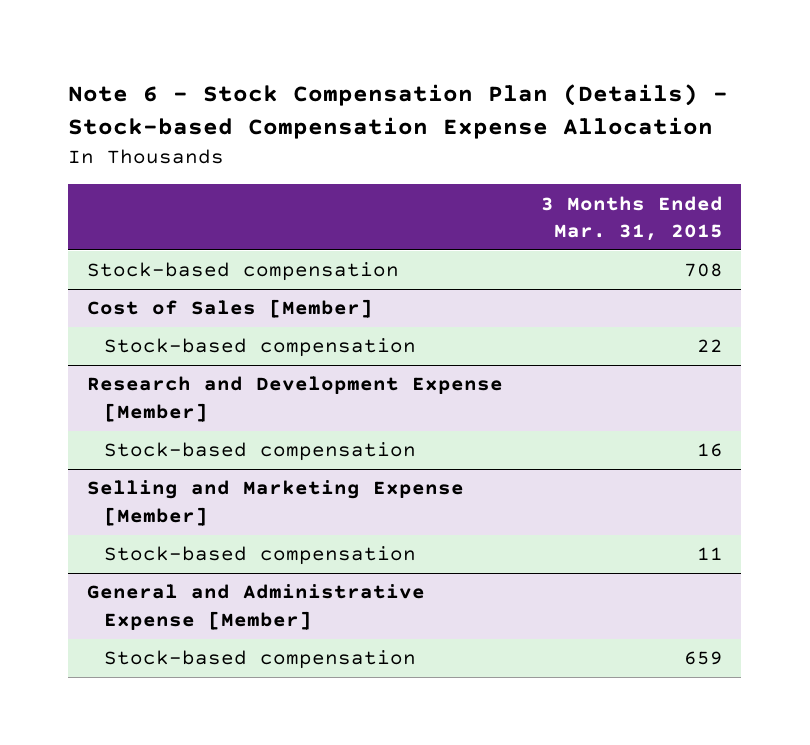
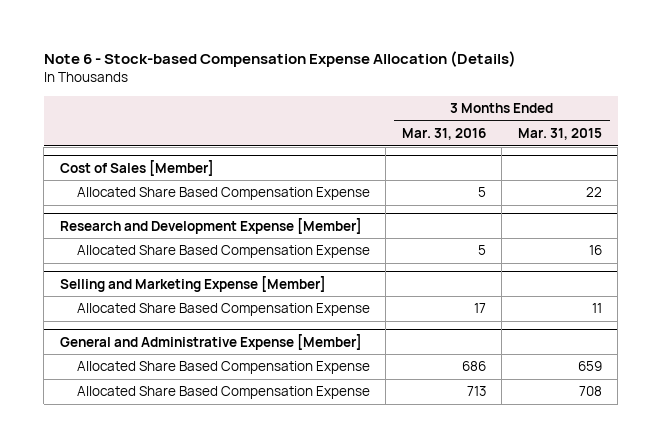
- Note 6 - Stock Compensation Plan (Details) - Stock-based Compensation Expense Allocation
+ Note 6 - Stock-based Compensation Expense Allocation (Details)
- | 3 Months Ended Mar. 31, 2015
+ | 3 Months Ended Mar. 31, 2016 | 3 Months Ended Mar. 31, 2015
- Stock-based compensation | 708
@ Cost of Sales [Member]
- Stock-based compensation | 22
+ Allocated Share Based Compensation Expense | 5 | 22
@ Research and Development Expense [Member]
- Stock-based compensation | 16
+ Allocated Share Based Compensation Expense | 5 | 16
@ Selling and Marketing Expense [Member]
- Stock-based compensation | 11
+ Allocated Share Based Compensation Expense | 17 | 11
@ General and Administrative Expense [Member]
- Stock-based compensation | 659
+ Allocated Share Based Compensation Expense | 686 | 659
+ Allocated Share Based Compensation Expense | 713 | 708

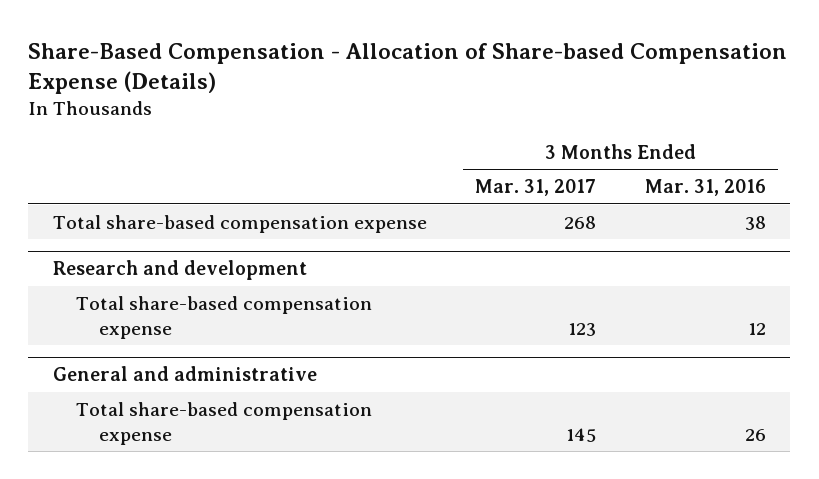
- Note 6 - Stock-based Compensation Expense Allocation (Details)
+ Share-Based Compensation - Allocation of Share-based Compensation Expense (Details)
- | 3 Months Ended Mar. 31, 2016 | 3 Months Ended Mar. 31, 2015
+ | 3 Months Ended Mar. 31, 2017 | 3 Months Ended Mar. 31, 2016
- Cost of Sales [Member]
- Allocated Share Based Compensation Expense | 5 | 22
- Research and Development Expense [Member]
- Allocated Share Based Compensation Expense | 5 | 16
- Selling and Marketing Expense [Member]
- Allocated Share Based Compensation Expense | 17 | 11
- General and Administrative Expense [Member]
- Allocated Share Based Compensation Expense | 686 | 659
- Allocated Share Based Compensation Expense | 713 | 708
+ Total share-based compensation expense | 268 | 38
+ Research and development
+ Total share-based compensation expense | 123 | 12
+ General and administrative
+ Total share-based compensation expense | 145 | 26

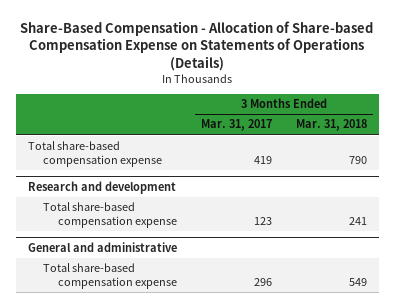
- Share-Based Compensation - Allocation of Share-based Compensation Expense (Details)
+ Share-Based Compensation - Allocation of Share-based Compensation Expense on Statements of Operations (Details)
- | 3 Months Ended Mar. 31, 2017 | 3 Months Ended Mar. 31, 2016
+ | 3 Months Ended Mar. 31, 2017 | 3 Months Ended Mar. 31, 2018
- Total share-based compensation expense | 268 | 38
+ Total share-based compensation expense | 419 | 790
@ General and administrative
- Total share-based compensation expense | 145 | 26
+ Total share-based compensation expense | 296 | 549

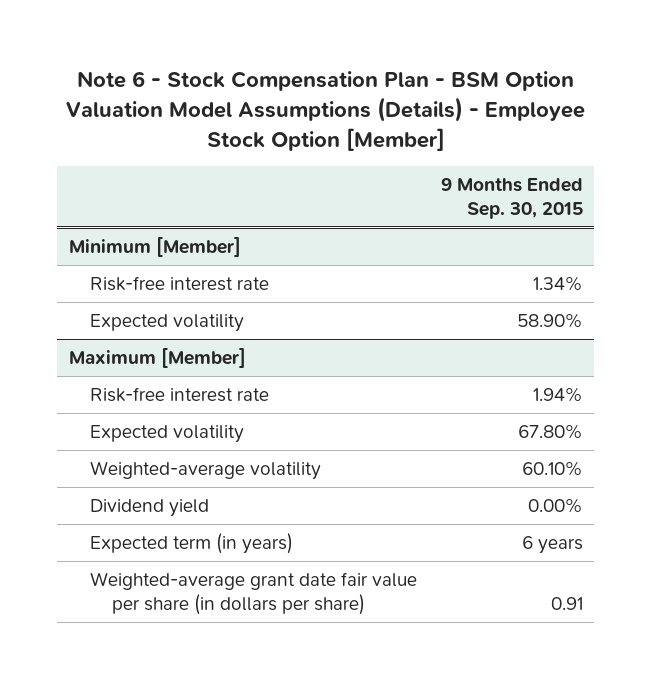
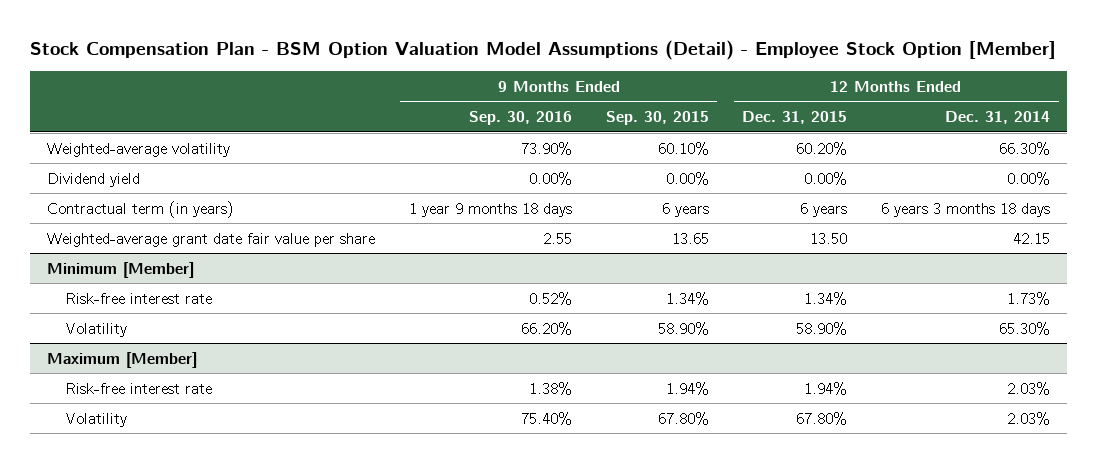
- Note 6 - Stock Compensation Plan - BSM Option Valuation Model Assumptions (Details) - Employee Stock Option [Member]
+ Stock Compensation Plan - BSM Option Valuation Model Assumptions (Detail) - Employee Stock Option [Member]
- | 9 Months Ended Sep. 30, 2015
+ | 9 Months Ended Sep. 30, 2016 | 9 Months Ended Sep. 30, 2015 | 12 Months Ended Dec. 31, 2015 | 12 Months Ended Dec. 31, 2014
+ Weighted-average volatility | 73.90% | 60.10% | 60.20% | 66.30%
+ Dividend yield | 0.00% | 0.00% | 0.00% | 0.00%
+ Contractual term (in years) | 1 year 9 months 18 days | 6 years | 6 years | 6 years 3 months 18 days
+ Weighted-average grant date fair value per share | 2.55 | 13.65 | 13.50 | 42.15
@ Minimum [Member]
- Expected volatility | 58.90%
+ Volatility | 66.20% | 58.90% | 58.90% | 65.30%
@ Maximum [Member]
- Expected volatility | 67.80%
- Weighted-average volatility | 60.10%
- Dividend yield | 0.00%
- Expected term (in years) | 6 years
- Weighted-average grant date fair value per share (in dollars per share) | 0.91
+ Volatility | 75.40% | 67.80% | 67.80% | 2.03%

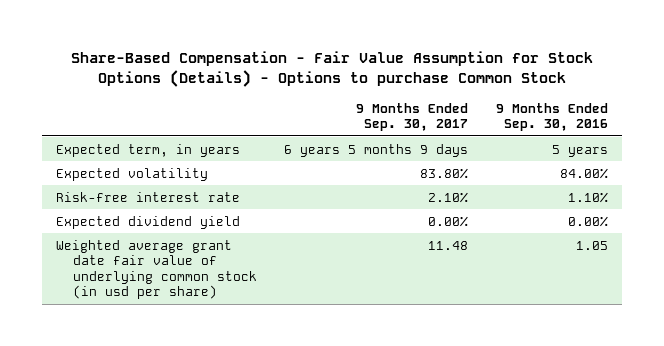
- Stock Compensation Plan - BSM Option Valuation Model Assumptions (Detail) - Employee Stock Option [Member]
+ Share-Based Compensation - Fair Value Assumption for Stock Options (Details) - Options to purchase Common Stock
- | 9 Months Ended Sep. 30, 2016 | 9 Months Ended Sep. 30, 2015 | 12 Months Ended Dec. 31, 2015 | 12 Months Ended Dec. 31, 2014
+ | 9 Months Ended Sep. 30, 2017 | 9 Months Ended Sep. 30, 2016
- Weighted-average volatility | 73.90% | 60.10% | 60.20% | 66.30%
- Dividend yield | 0.00% | 0.00% | 0.00% | 0.00%
- Contractual term (in years) | 1 year 9 months 18 days | 6 years | 6 years | 6 years 3 months 18 days
- Weighted-average grant date fair value per share | 2.55 | 13.65 | 13.50 | 42.15
- Minimum [Member]
- Risk-free interest rate | 0.52% | 1.34% | 1.34% | 1.73%
- Volatility | 66.20% | 58.90% | 58.90% | 65.30%
- Maximum [Member]
- Risk-free interest rate | 1.38% | 1.94% | 1.94% | 2.03%
- Volatility | 75.40% | 67.80% | 67.80% | 2.03%
+ Expected term, in years | 6 years 5 months 9 days | 5 years
+ Expected volatility | 83.80% | 84.00%
+ Risk-free interest rate | 2.10% | 1.10%
+ Expected dividend yield | 0.00% | 0.00%
+ Weighted average grant date fair value of underlying common stock (in usd per share) | 11.48 | 1.05

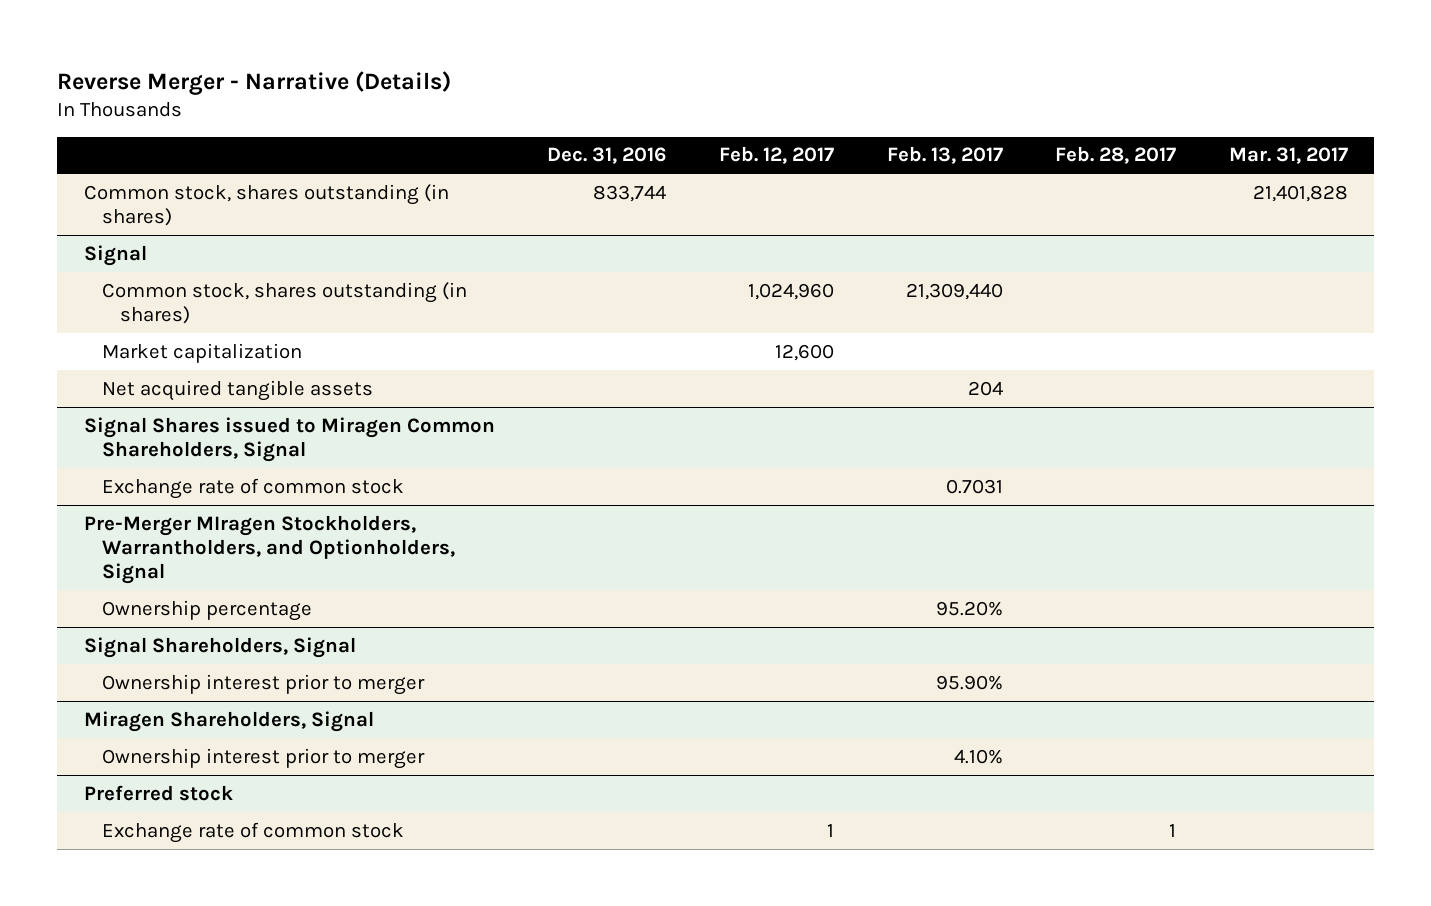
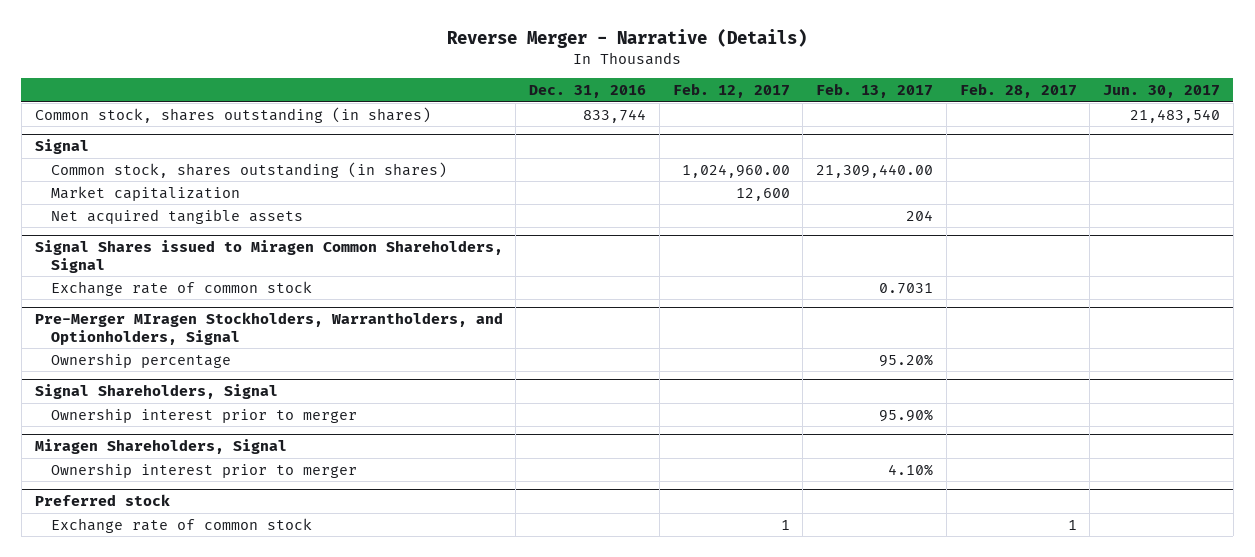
- | Dec. 31, 2016 | Feb. 12, 2017 | Feb. 13, 2017 | Feb. 28, 2017 | Mar. 31, 2017
+ | Dec. 31, 2016 | Feb. 12, 2017 | Feb. 13, 2017 | Feb. 28, 2017 | Jun. 30, 2017
@ Signal
- Common stock, shares outstanding (in shares) | | 1,024,960 | 21,309,440 | |
+ Common stock, shares outstanding (in shares) | | 1,024,960.00 | 21,309,440.00 | |

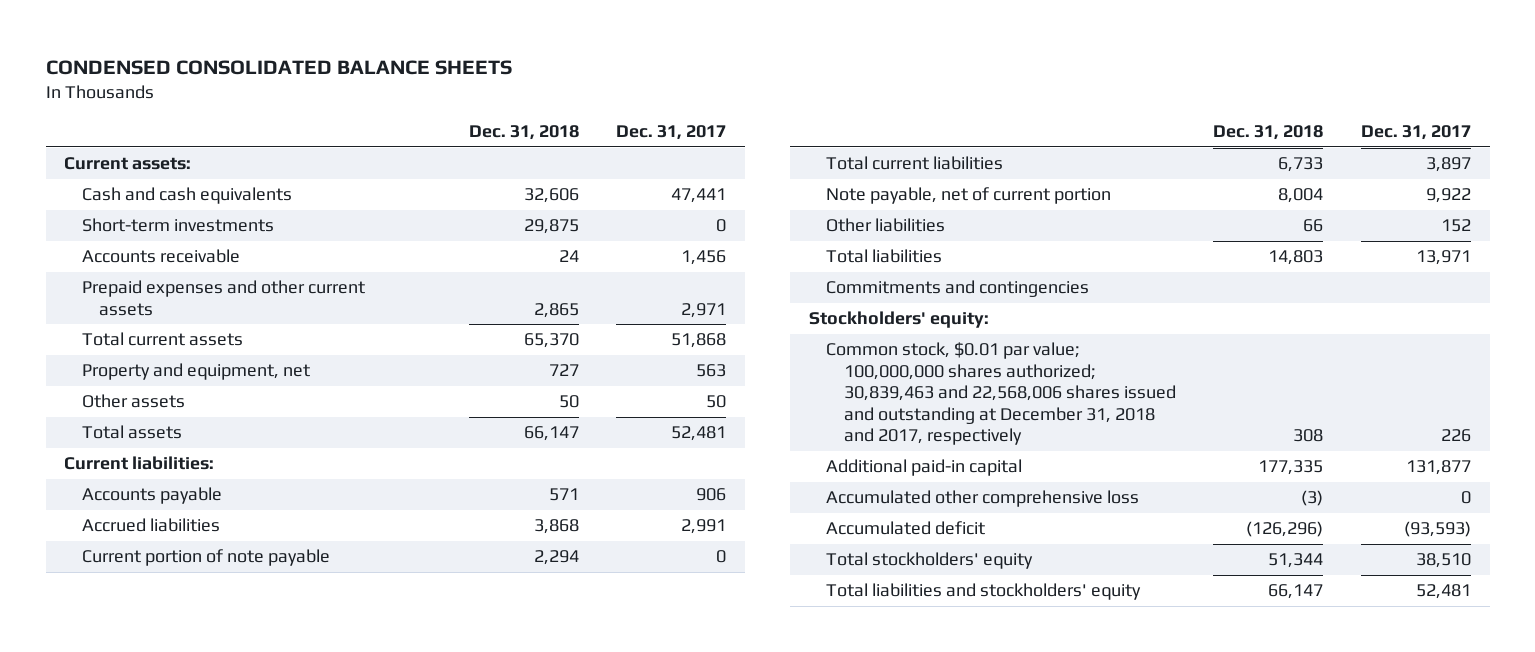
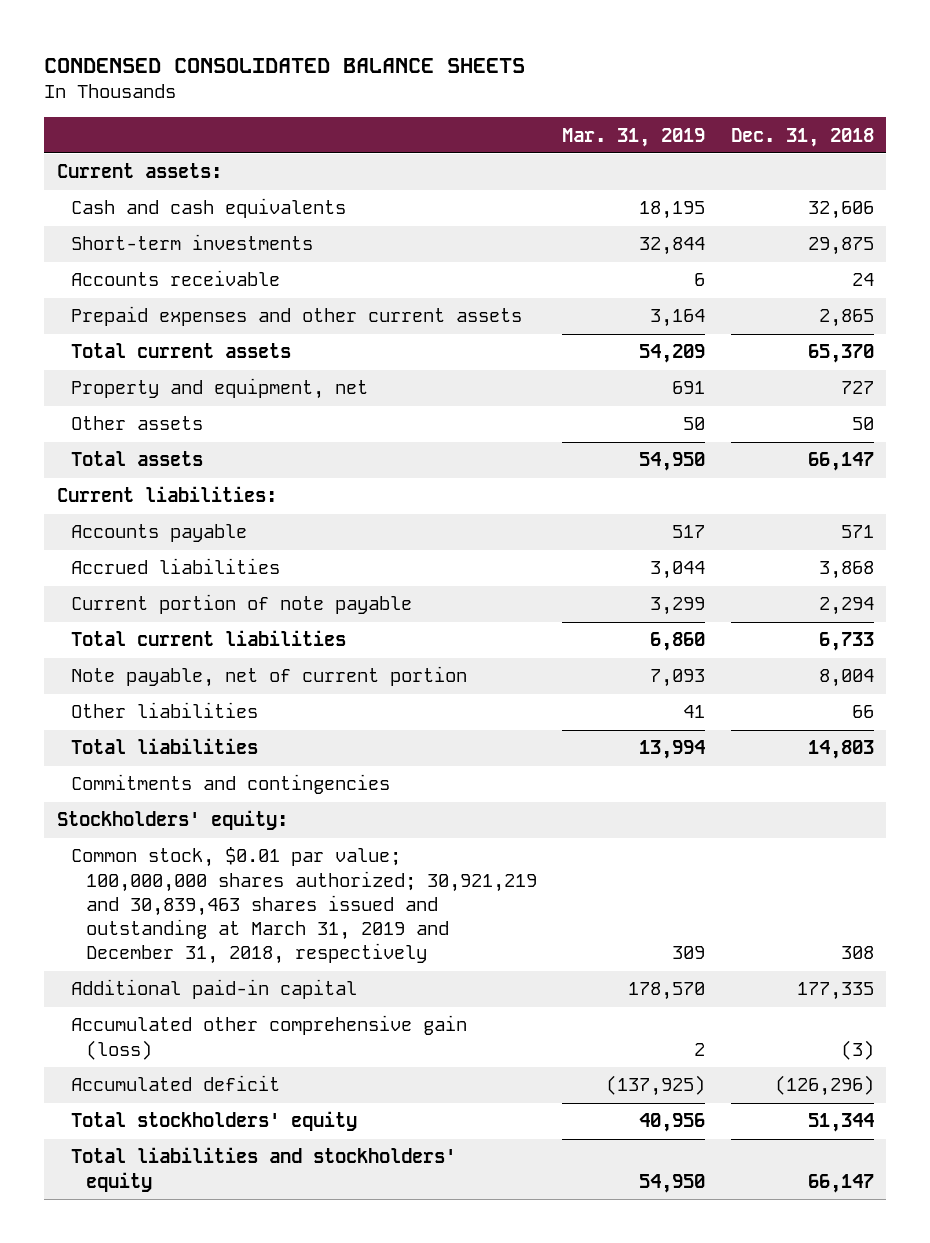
- | Dec. 31, 2018 | Dec. 31, 2017
+ | Mar. 31, 2019 | Dec. 31, 2018
- Common stock, $0.01 par value; 100,000,000 shares authorized; 30,839,463 and 22,568,006 shares issued and outstanding at December 31, 2018 and 2017, respectively | 308 | 226
+ Common stock, $0.01 par value; 100,000,000 shares authorized; 30,921,219 and 30,839,463 shares issued and outstanding at March 31, 2019 and December 31, 2018, respectively | 309 | 308
- Accumulated other comprehensive loss | (3) | 0
+ Accumulated other comprehensive gain (loss) | 2 | (3)

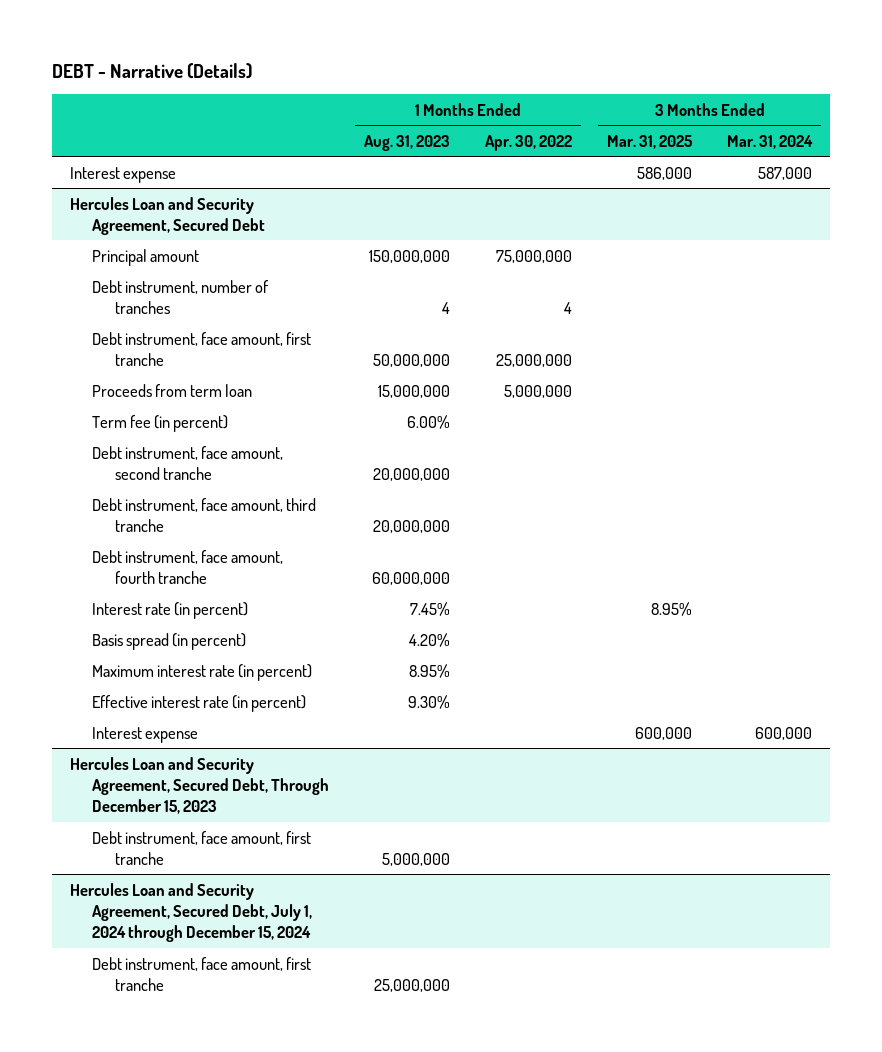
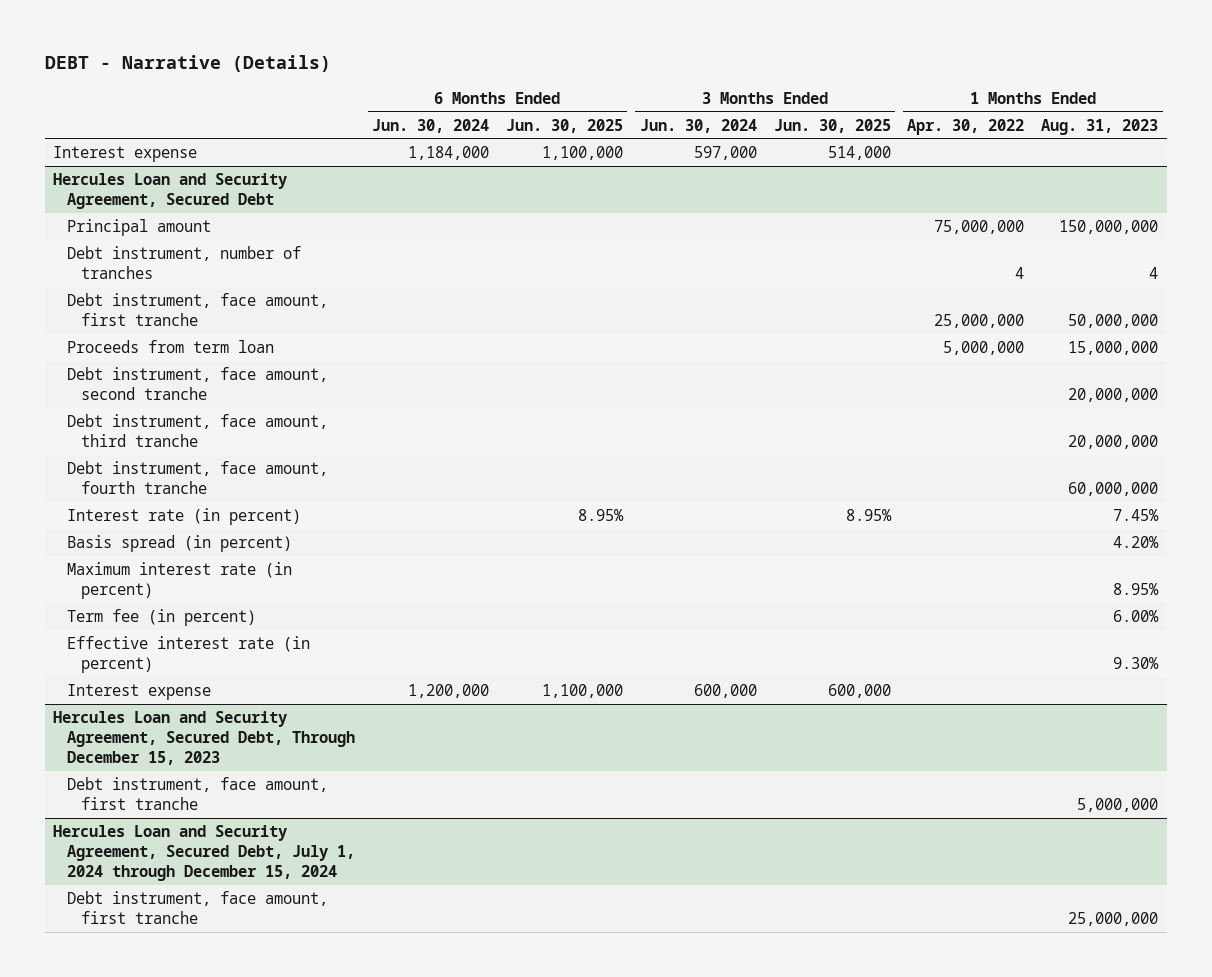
- | 1 Months Ended Aug. 31, 2023 | 1 Months Ended Apr. 30, 2022 | 3 Months Ended Mar. 31, 2025 | 3 Months Ended Mar. 31, 2024
+ | 6 Months Ended Jun. 30, 2024 | 6 Months Ended Jun. 30, 2025 | 3 Months Ended Jun. 30, 2024 | 3 Months Ended Jun. 30, 2025 | 1 Months Ended Apr. 30, 2022 | 1 Months Ended Aug. 31, 2023
@ Hercules Loan and Security Agreement, Secured Debt
moved down: Term fee (in percent) | | | | | | 6.00%

